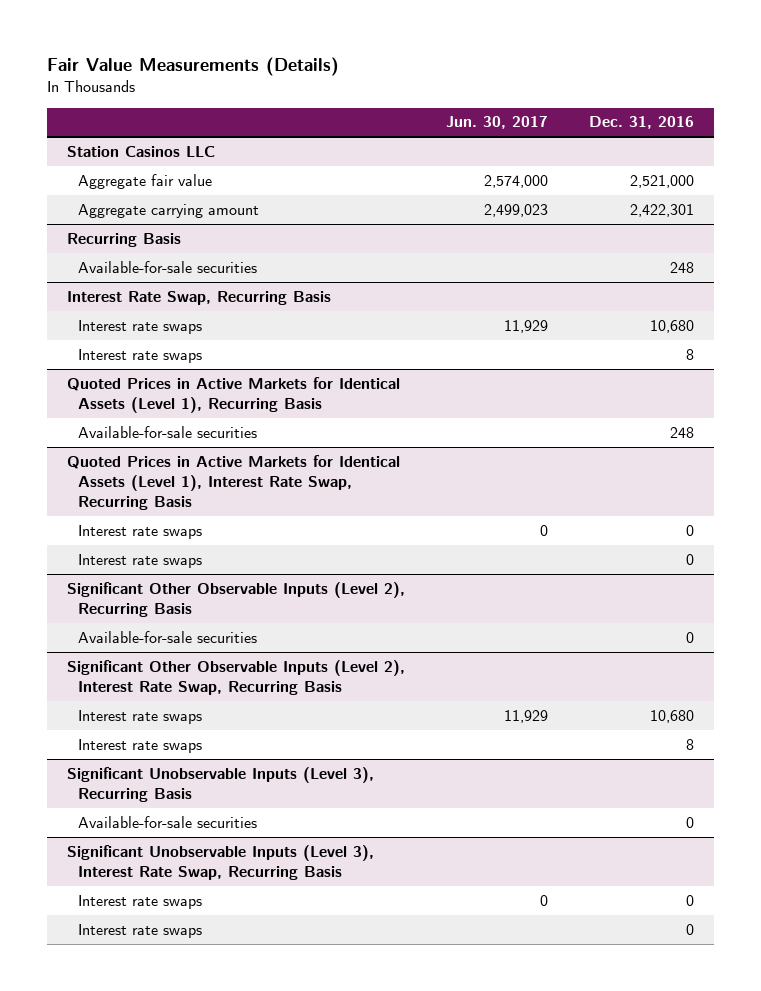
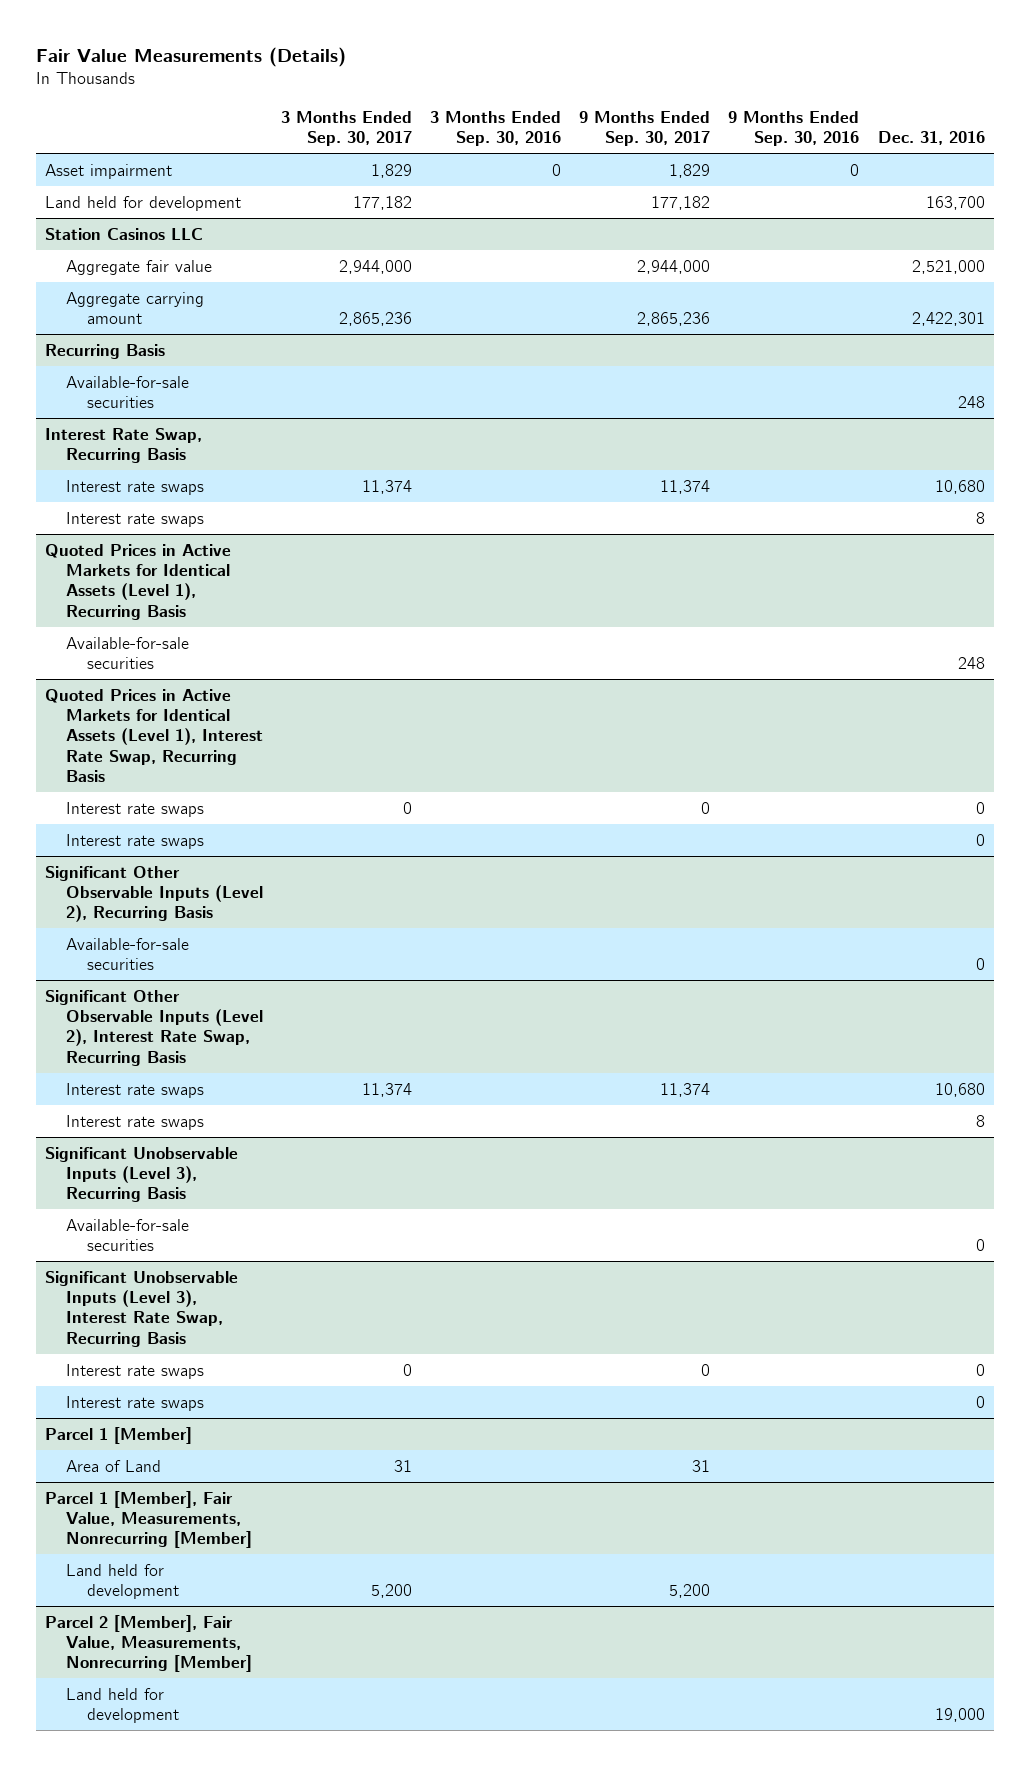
- | Jun. 30, 2017 | Dec. 31, 2016
+ | 3 Months Ended Sep. 30, 2017 | 3 Months Ended Sep. 30, 2016 | 9 Months Ended Sep. 30, 2017 | 9 Months Ended Sep. 30, 2016 | Dec. 31, 2016
+ Asset impairment | 1,829 | 0 | 1,829 | 0 |
+ Land held for development | 177,182 | | 177,182 | | 163,700
+ Parcel 1 [Member]
+ Area of Land | 31 | | 31 | |
+ Parcel 1 [Member], Fair Value, Measurements, Nonrecurring [Member]
+ Land held for development | 5,200 | | 5,200 | |
+ Parcel 2 [Member], Fair Value, Measurements, Nonrecurring [Member]
+ Land held for development | | | | | 19,000

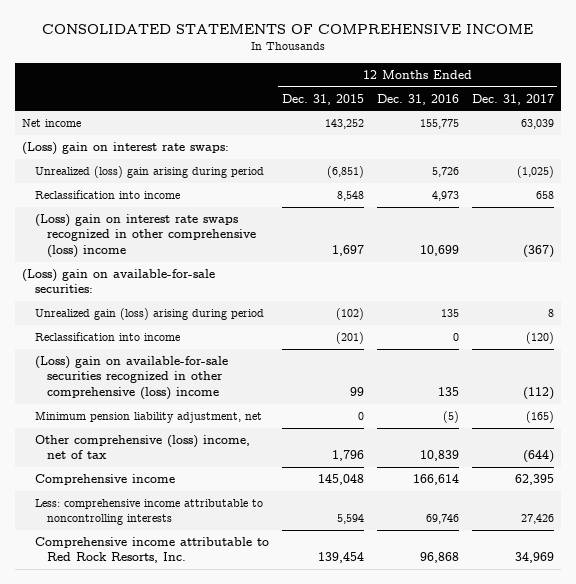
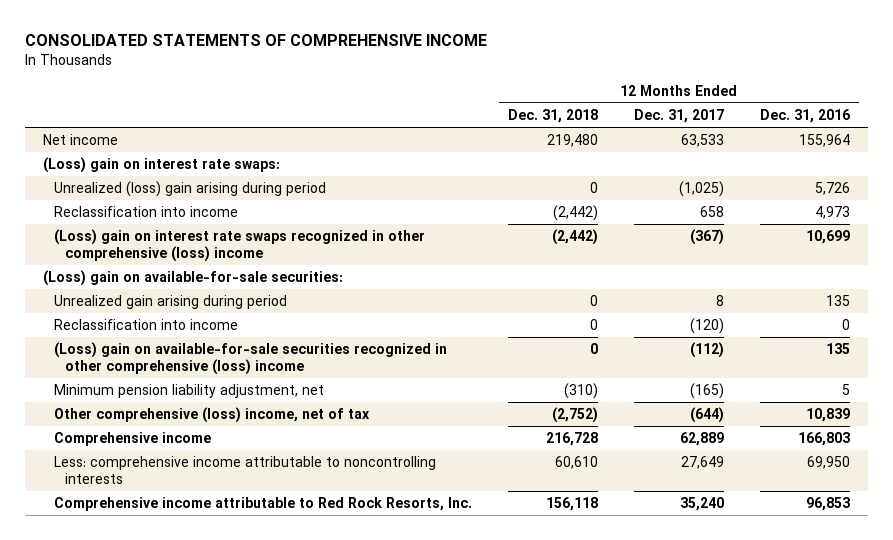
- | 12 Months Ended Dec. 31, 2015 | 12 Months Ended Dec. 31, 2016 | 12 Months Ended Dec. 31, 2017
+ | 12 Months Ended Dec. 31, 2018 | 12 Months Ended Dec. 31, 2017 | 12 Months Ended Dec. 31, 2016
- Net income | 143,252 | 155,775 | 63,039
+ Net income | 219,480 | 63,533 | 155,964
- Unrealized gain (loss) arising during period | (102) | 135 | 8
+ Unrealized gain arising during period | 0 | 8 | 135
- Minimum pension liability adjustment, net | 0 | (5) | (165)
+ Minimum pension liability adjustment, net | (310) | (165) | 5
- Comprehensive income | 145,048 | 166,614 | 62,395
- Less: comprehensive income attributable to noncontrolling interests | 5,594 | 69,746 | 27,426
- Comprehensive income attributable to Red Rock Resorts, Inc. | 139,454 | 96,868 | 34,969
+ Comprehensive income | 216,728 | 62,889 | 166,803
+ Less: comprehensive income attributable to noncontrolling interests | 60,610 | 27,649 | 69,950
+ Comprehensive income attributable to Red Rock Resorts, Inc. | 156,118 | 35,240 | 96,853

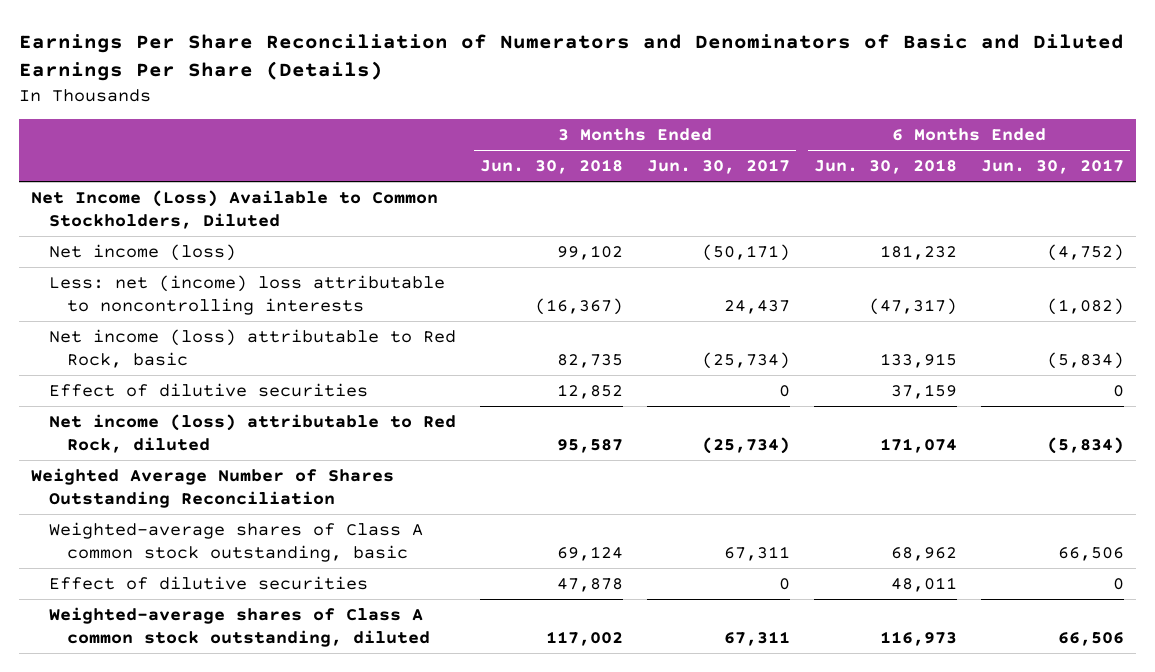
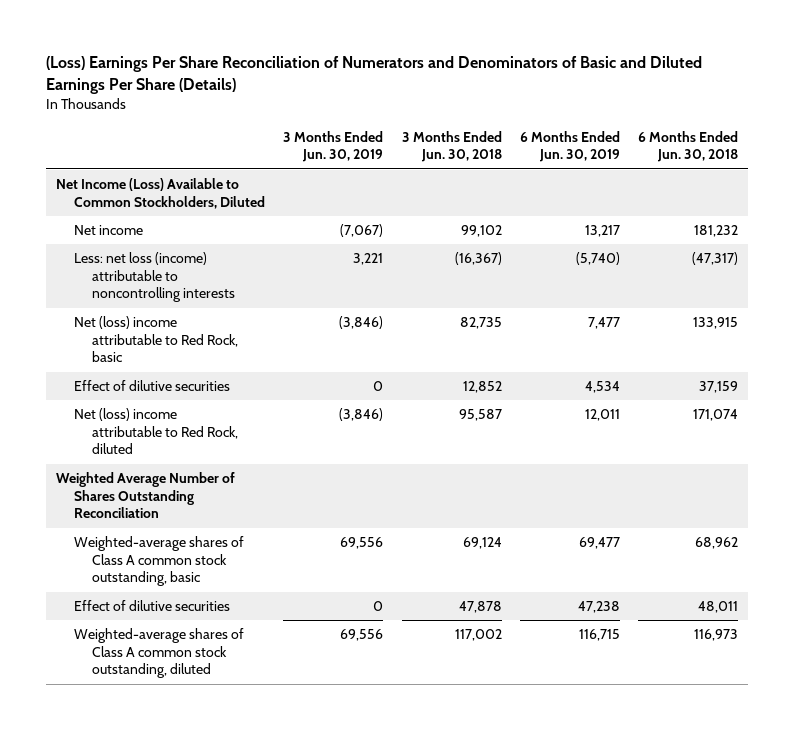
- Earnings Per Share Reconciliation of Numerators and Denominators of Basic and Diluted Earnings Per Share (Details)
+ (Loss) Earnings Per Share Reconciliation of Numerators and Denominators of Basic and Diluted Earnings Per Share (Details)
- | 3 Months Ended Jun. 30, 2018 | 3 Months Ended Jun. 30, 2017 | 6 Months Ended Jun. 30, 2018 | 6 Months Ended Jun. 30, 2017
+ | 3 Months Ended Jun. 30, 2019 | 3 Months Ended Jun. 30, 2018 | 6 Months Ended Jun. 30, 2019 | 6 Months Ended Jun. 30, 2018
- Net income (loss) | 99,102 | (50,171) | 181,232 | (4,752)
- Less: net (income) loss attributable to noncontrolling interests | (16,367) | 24,437 | (47,317) | (1,082)
- Net income (loss) attributable to Red Rock, basic | 82,735 | (25,734) | 133,915 | (5,834)
+ Net income | (7,067) | 99,102 | 13,217 | 181,232
+ Less: net loss (income) attributable to noncontrolling interests | 3,221 | (16,367) | (5,740) | (47,317)
+ Net (loss) income attributable to Red Rock, basic | (3,846) | 82,735 | 7,477 | 133,915
- Net income (loss) attributable to Red Rock, diluted | 95,587 | (25,734) | 171,074 | (5,834)
+ Net (loss) income attributable to Red Rock, diluted | (3,846) | 95,587 | 12,011 | 171,074

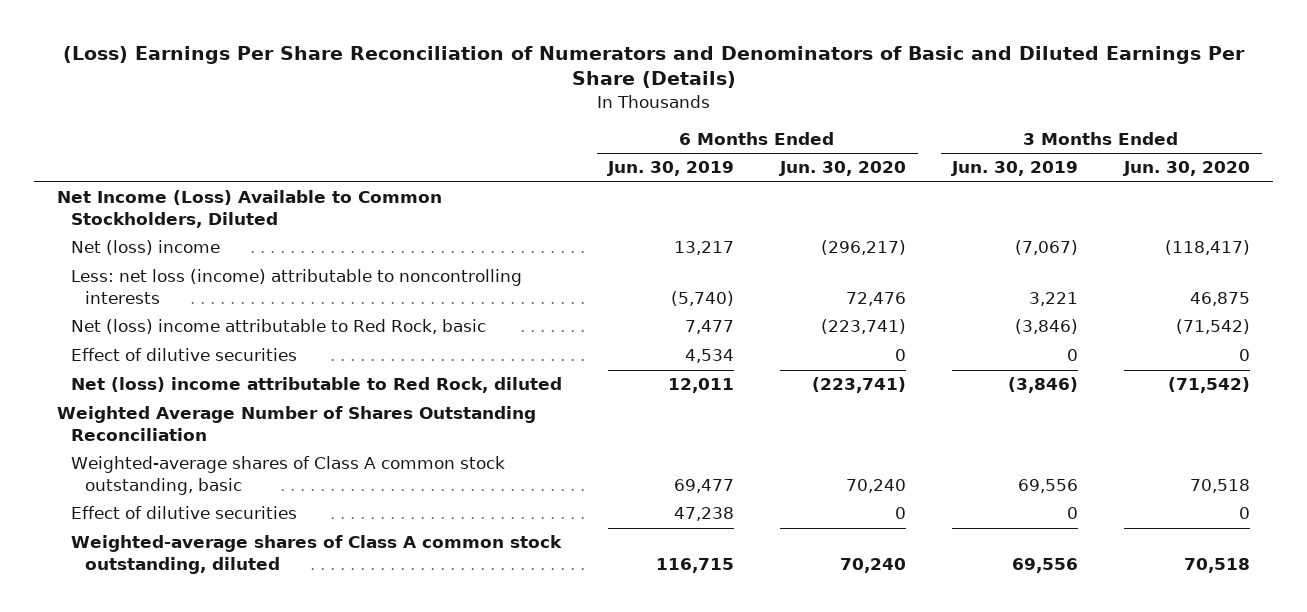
- | 3 Months Ended Jun. 30, 2019 | 3 Months Ended Jun. 30, 2018 | 6 Months Ended Jun. 30, 2019 | 6 Months Ended Jun. 30, 2018
+ | 6 Months Ended Jun. 30, 2019 | 6 Months Ended Jun. 30, 2020 | 3 Months Ended Jun. 30, 2019 | 3 Months Ended Jun. 30, 2020
- Net income | (7,067) | 99,102 | 13,217 | 181,232
+ Net (loss) income | 13,217 | (296,217) | (7,067) | (118,417)

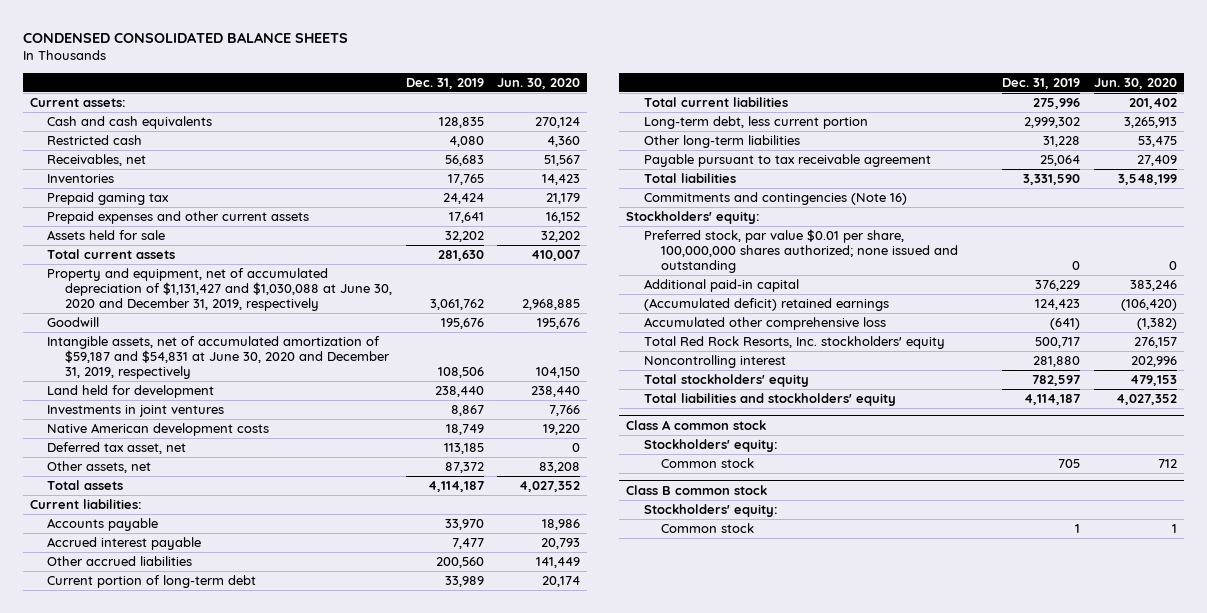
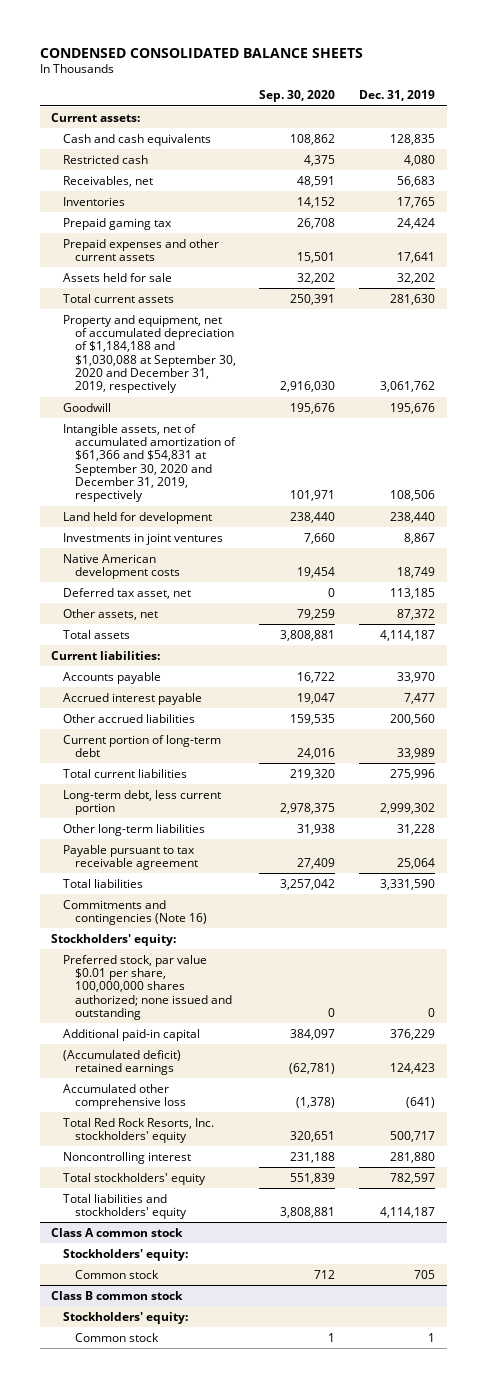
- | Dec. 31, 2019 | Jun. 30, 2020
+ | Sep. 30, 2020 | Dec. 31, 2019
- Property and equipment, net of accumulated depreciation of $1,131,427 and $1,030,088 at June 30, 2020 and December 31, 2019, respectively | 3,061,762 | 2,968,885
+ Property and equipment, net of accumulated depreciation of $1,184,188 and $1,030,088 at September 30, 2020 and December 31, 2019, respectively | 2,916,030 | 3,061,762
- Intangible assets, net of accumulated amortization of $59,187 and $54,831 at June 30, 2020 and December 31, 2019, respectively | 108,506 | 104,150
+ Intangible assets, net of accumulated amortization of $61,366 and $54,831 at September 30, 2020 and December 31, 2019, respectively | 101,971 | 108,506

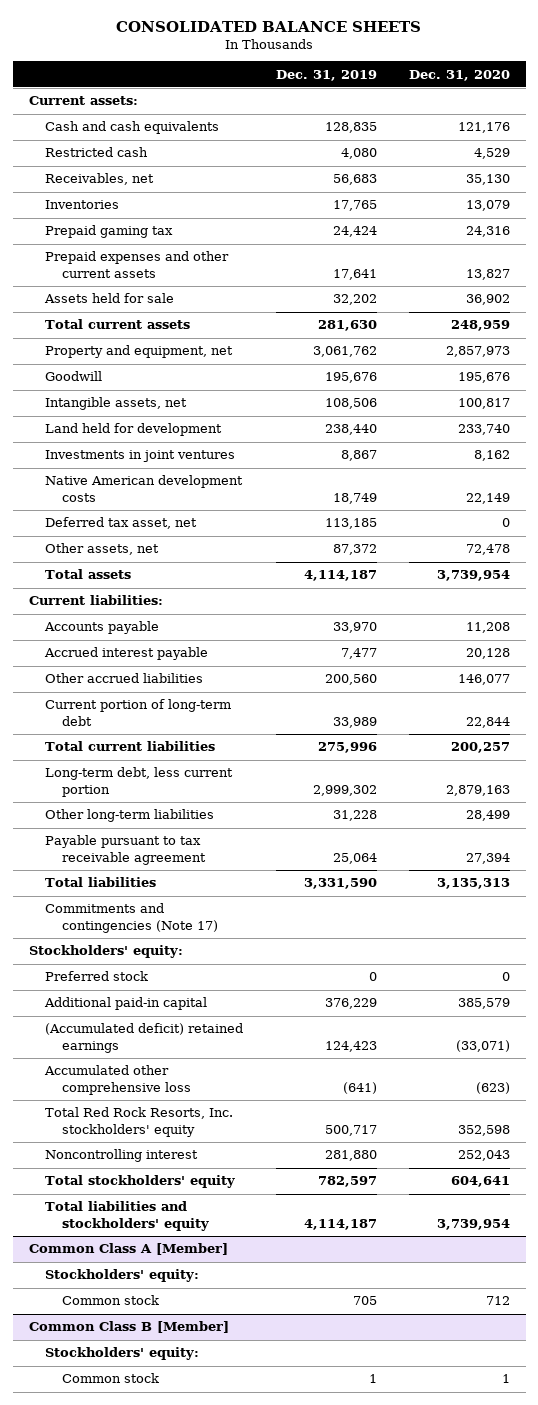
- CONDENSED CONSOLIDATED BALANCE SHEETS
+ CONSOLIDATED BALANCE SHEETS
- | Sep. 30, 2020 | Dec. 31, 2019
+ | Dec. 31, 2019 | Dec. 31, 2020
- Property and equipment, net of accumulated depreciation of $1,184,188 and $1,030,088 at September 30, 2020 and December 31, 2019, respectively | 2,916,030 | 3,061,762
+ Property and equipment, net | 3,061,762 | 2,857,973
- Intangible assets, net of accumulated amortization of $61,366 and $54,831 at September 30, 2020 and December 31, 2019, respectively | 101,971 | 108,506
+ Intangible assets, net | 108,506 | 100,817
- Commitments and contingencies (Note 16)
+ Commitments and contingencies (Note 17)
- Preferred stock, par value $0.01 per share, 100,000,000 shares authorized; none issued and outstanding | 0 | 0
+ Preferred stock | 0 | 0
- Class A common stock
+ Common Class A [Member]
- Class B common stock
+ Common Class B [Member]

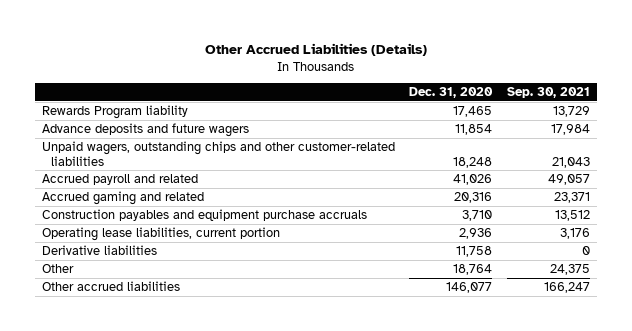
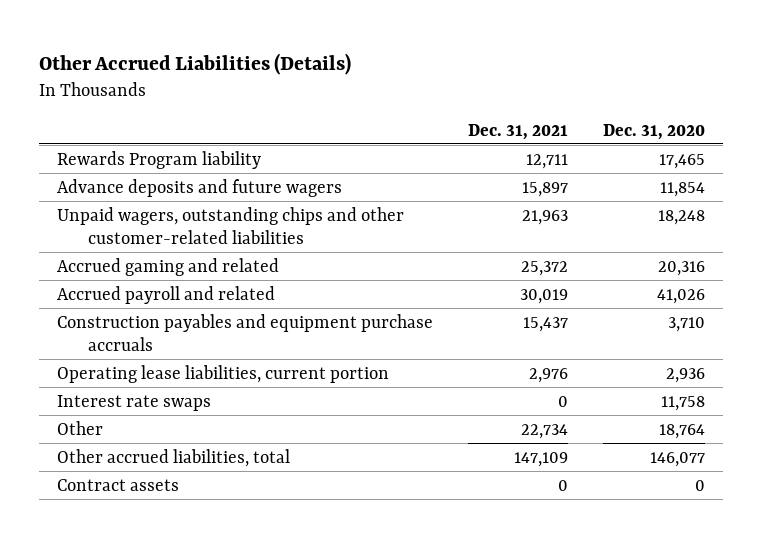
- | Dec. 31, 2020 | Sep. 30, 2021
+ | Dec. 31, 2021 | Dec. 31, 2020
moved down: Accrued payroll and related | 30,019 | 41,026
- Derivative liabilities | 11,758 | 0
+ Interest rate swaps | 0 | 11,758
- Other accrued liabilities | 146,077 | 166,247
+ Other accrued liabilities, total | 147,109 | 146,077
+ Contract assets | 0 | 0

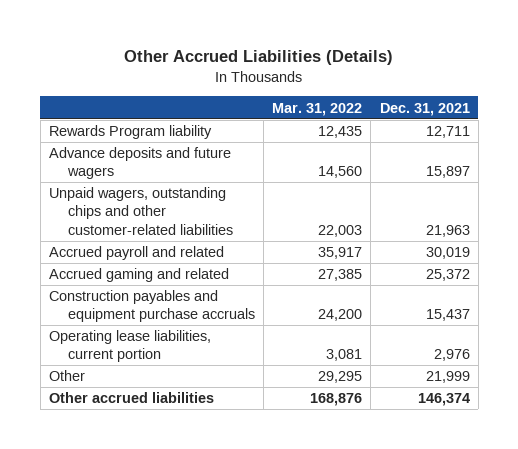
- | Dec. 31, 2021 | Dec. 31, 2020
+ | Mar. 31, 2022 | Dec. 31, 2021
moved down: Accrued gaming and related | 27,385 | 25,372
- Interest rate swaps | 0 | 11,758
- Other | 22,734 | 18,764
- Other accrued liabilities, total | 147,109 | 146,077
- Contract assets | 0 | 0
+ Other | 29,295 | 21,999
+ Other accrued liabilities | 168,876 | 146,374

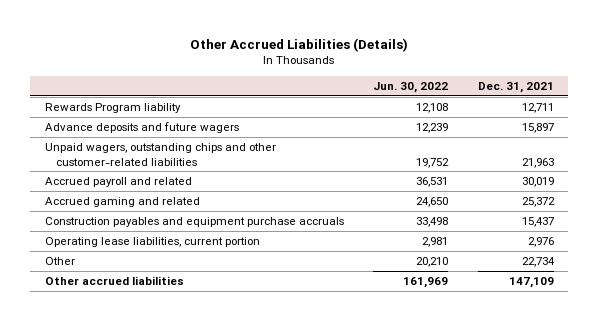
- | Mar. 31, 2022 | Dec. 31, 2021
+ | Jun. 30, 2022 | Dec. 31, 2021
- Other | 29,295 | 21,999
- Other accrued liabilities | 168,876 | 146,374
+ Other | 20,210 | 22,734
+ Other accrued liabilities | 161,969 | 147,109

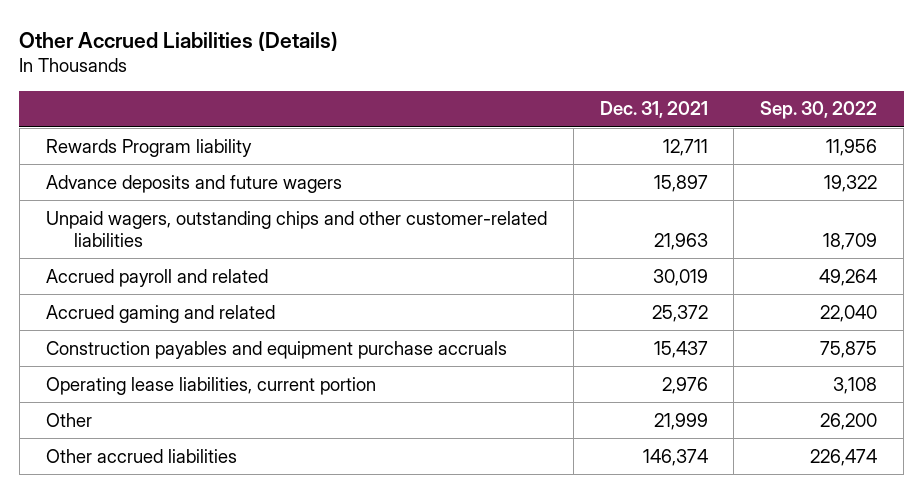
- | Jun. 30, 2022 | Dec. 31, 2021
+ | Dec. 31, 2021 | Sep. 30, 2022
- Other | 20,210 | 22,734
- Other accrued liabilities | 161,969 | 147,109
+ Other | 21,999 | 26,200
+ Other accrued liabilities | 146,374 | 226,474

